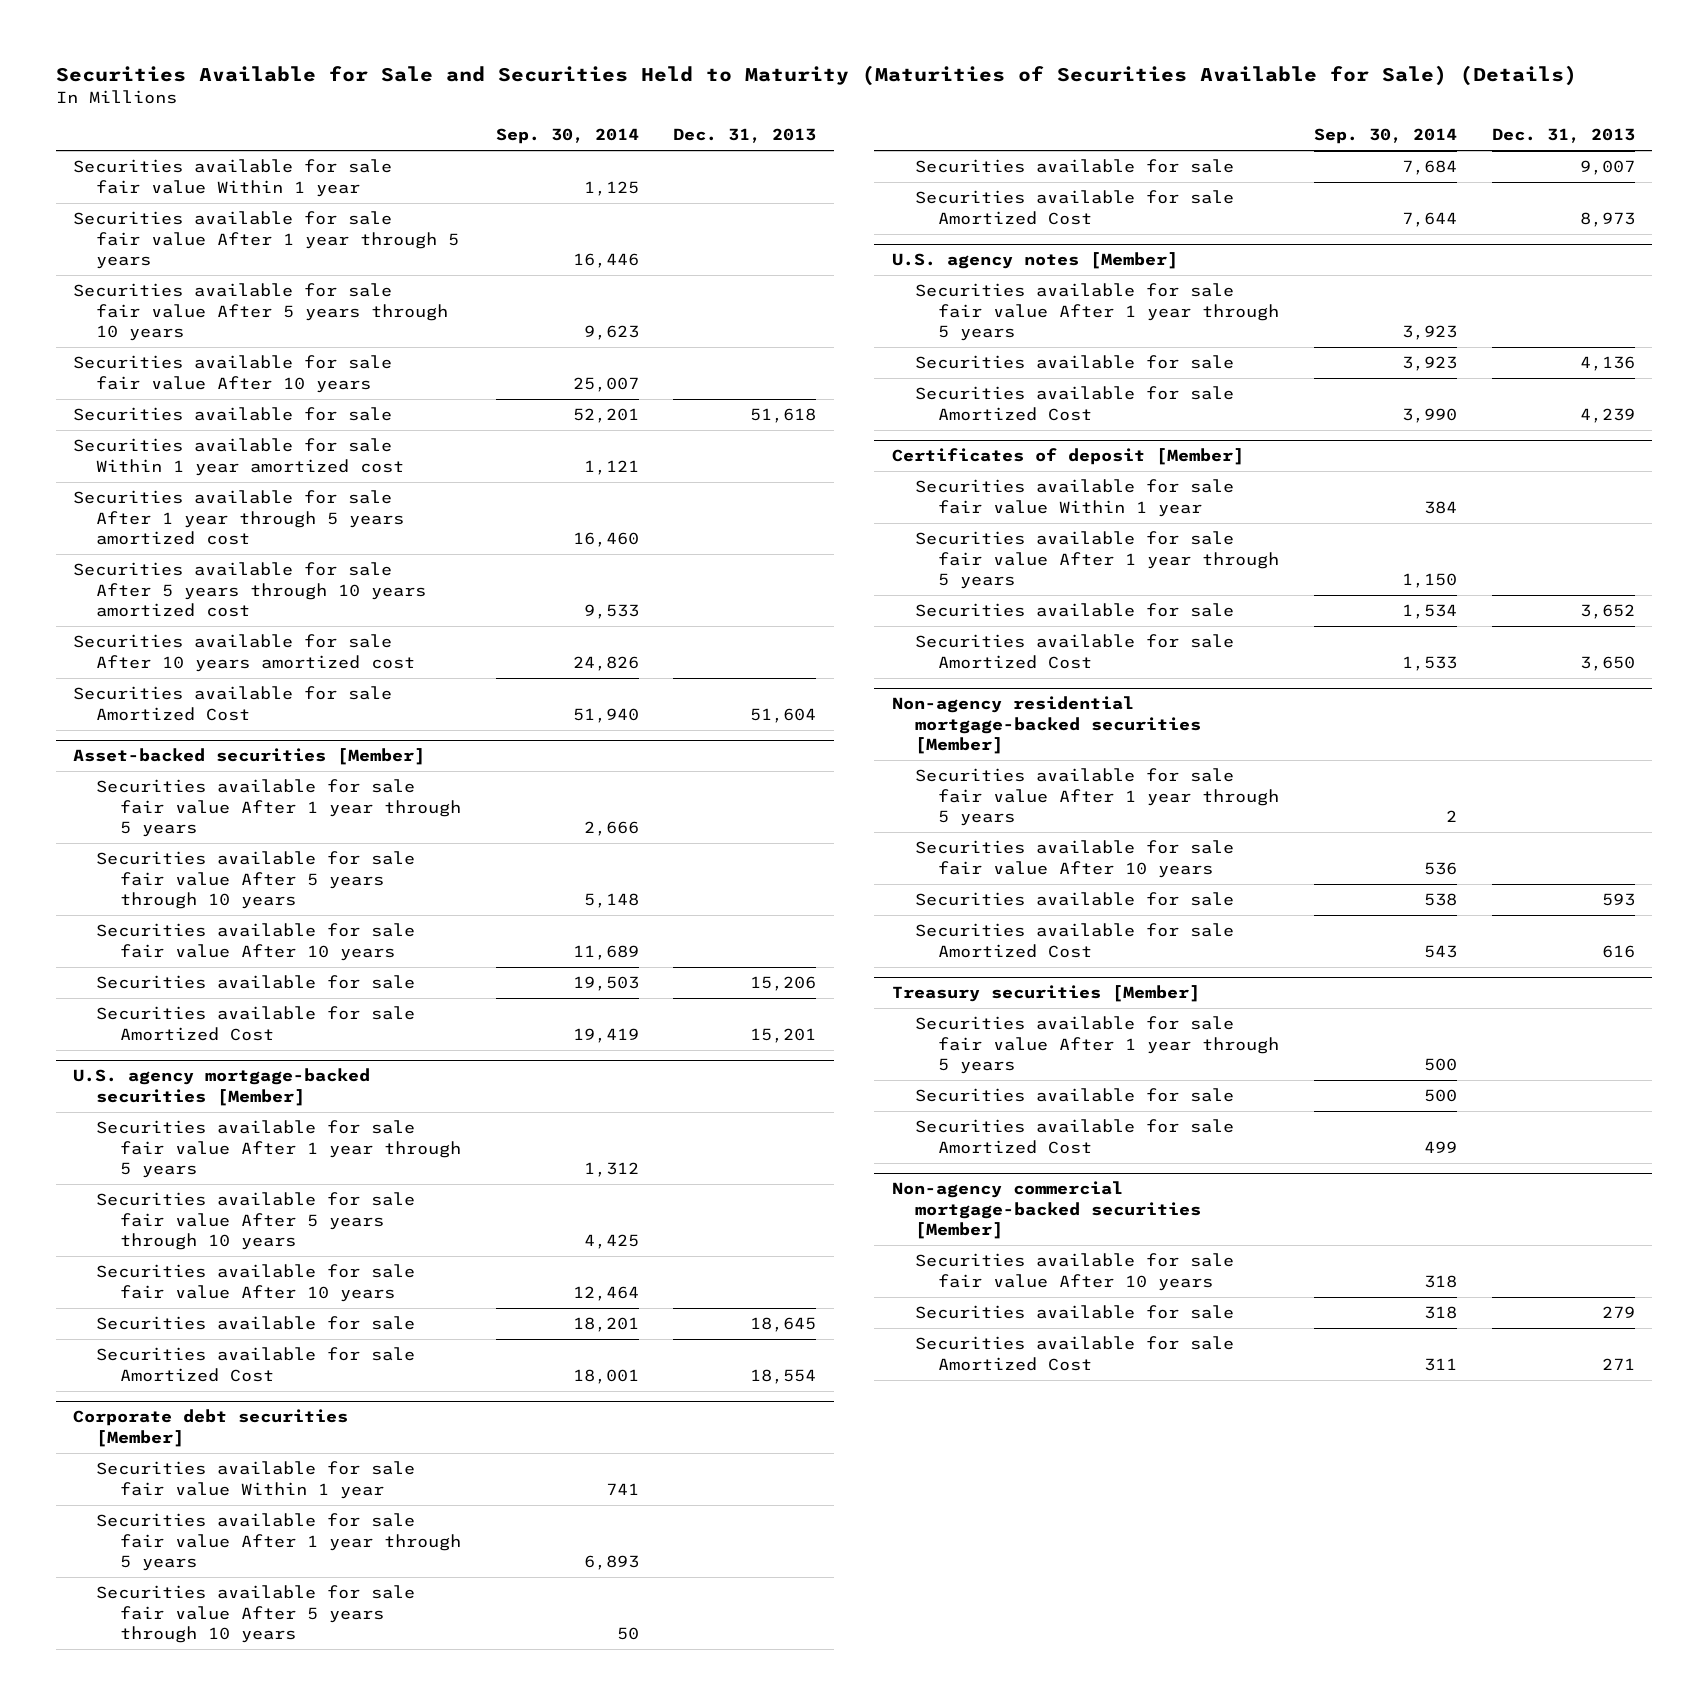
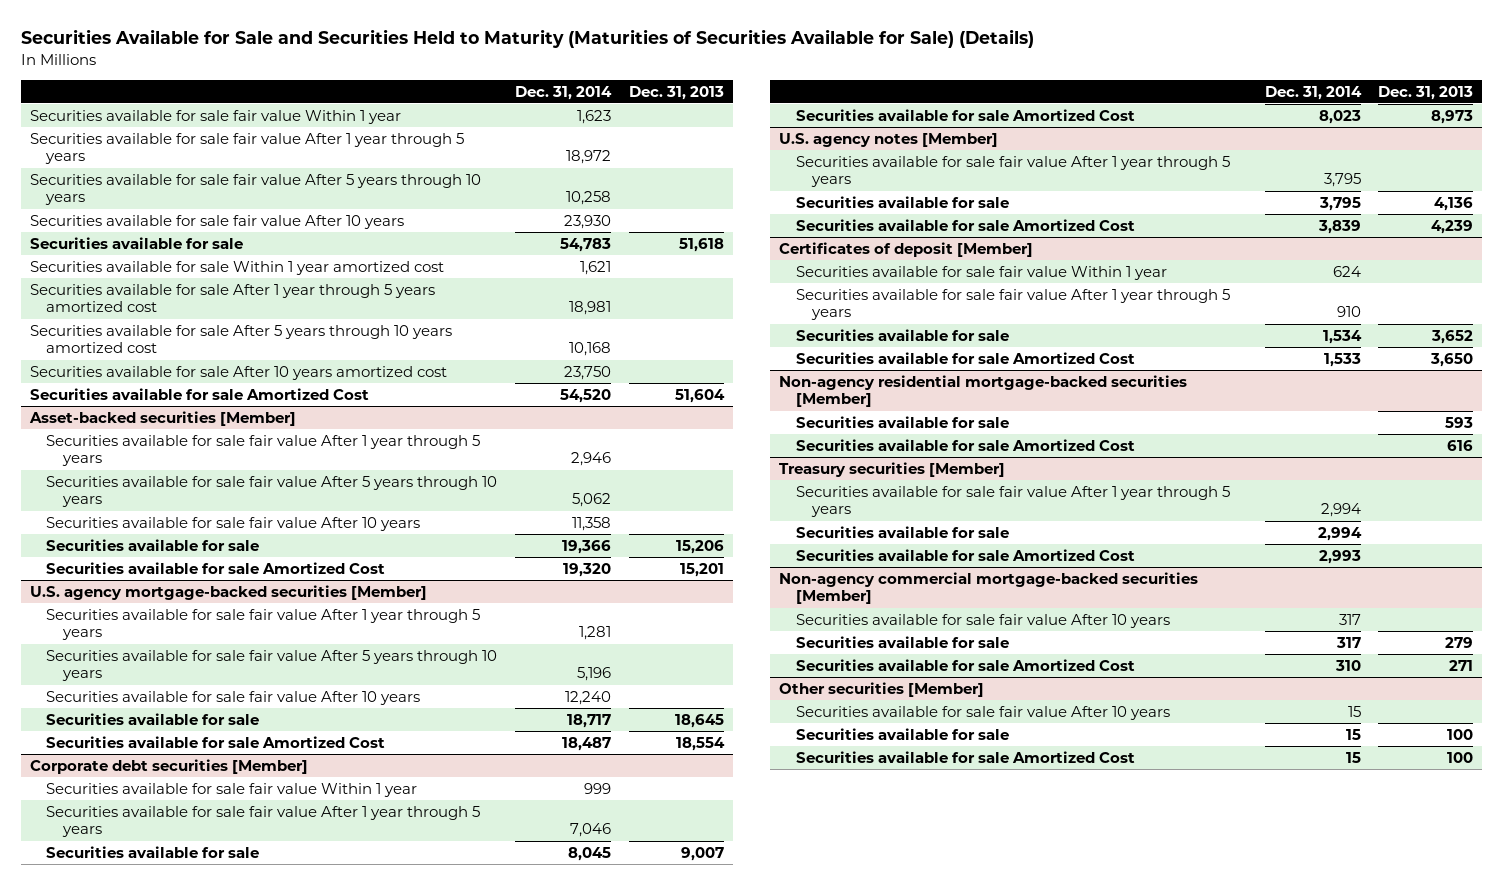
- | Sep. 30, 2014 | Dec. 31, 2013
+ | Dec. 31, 2014 | Dec. 31, 2013
@ Corporate debt securities [Member]
- Securities available for sale fair value After 5 years through 10 years | 50 |
@ Non-agency residential mortgage-backed securities [Member]
- Securities available for sale fair value After 1 year through 5 years | 2 |
- Securities available for sale fair value After 10 years | 536 |
+ Other securities [Member]
+ Securities available for sale fair value After 10 years | 15 |
+ Securities available for sale | 15 | 100
+ Securities available for sale Amortized Cost | 15 | 100

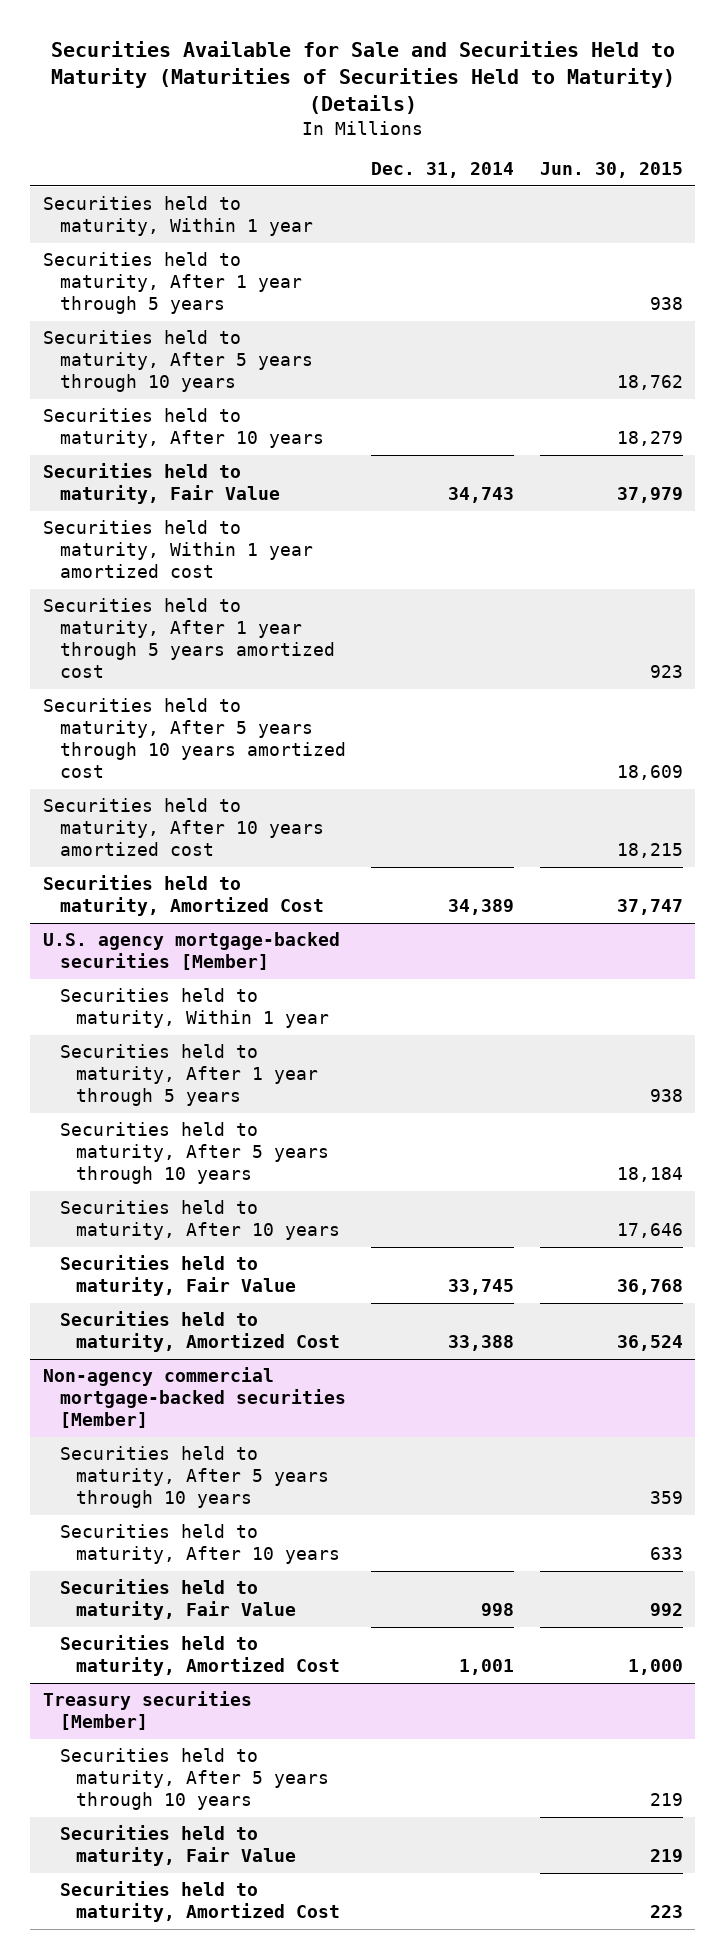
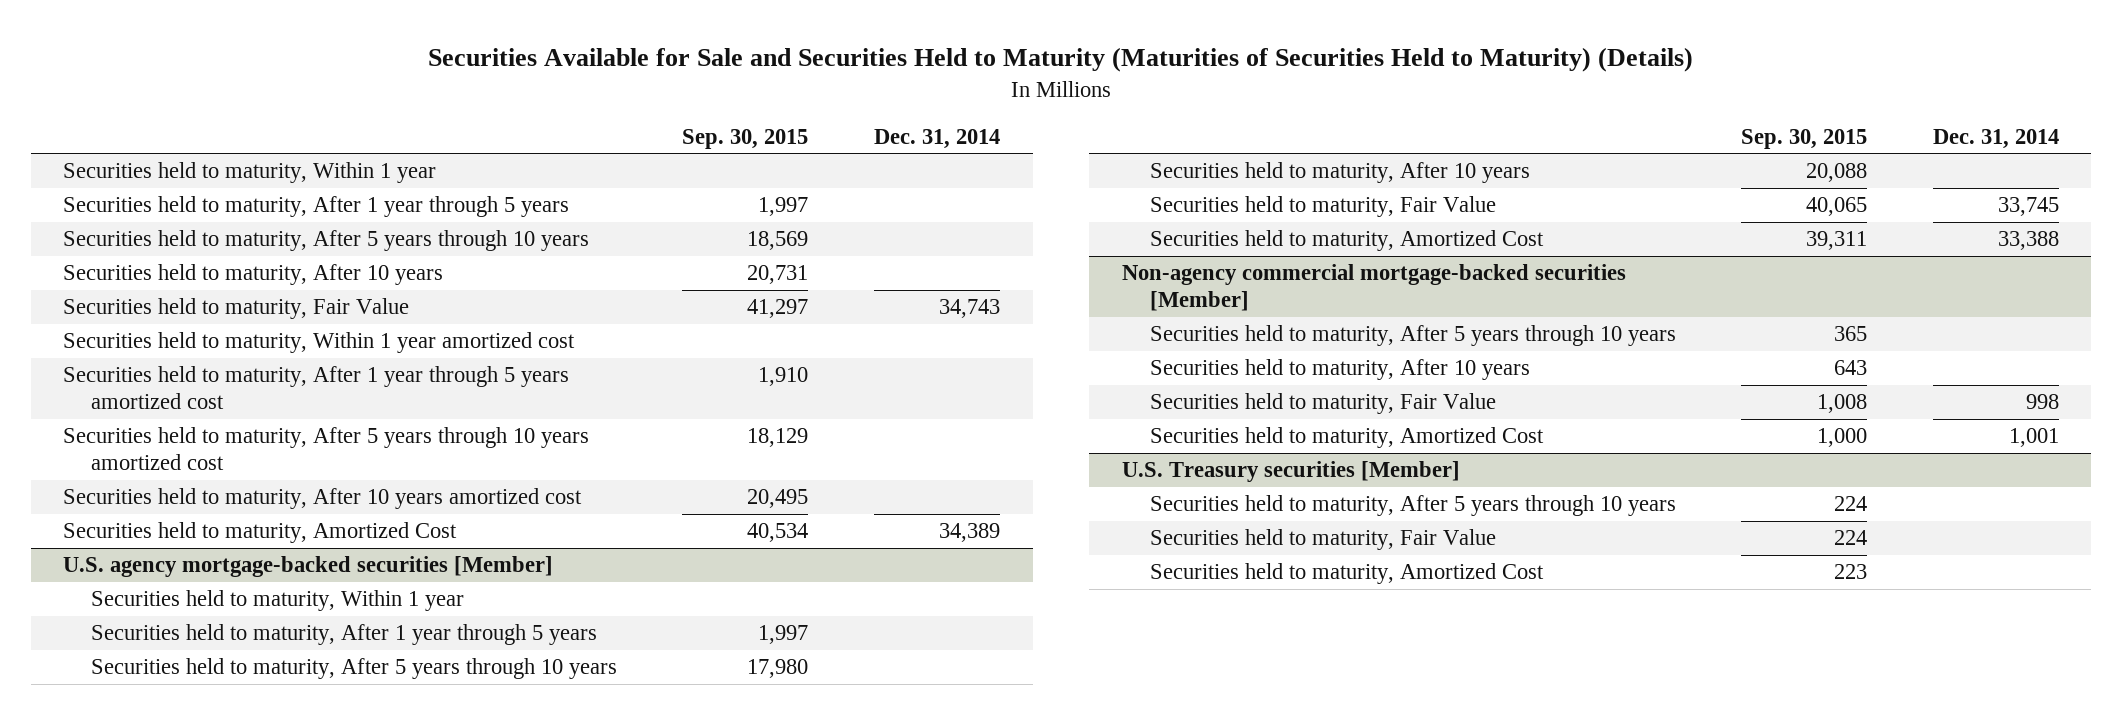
- | Dec. 31, 2014 | Jun. 30, 2015
+ | Sep. 30, 2015 | Dec. 31, 2014
- Treasury securities [Member]
+ U.S. Treasury securities [Member]

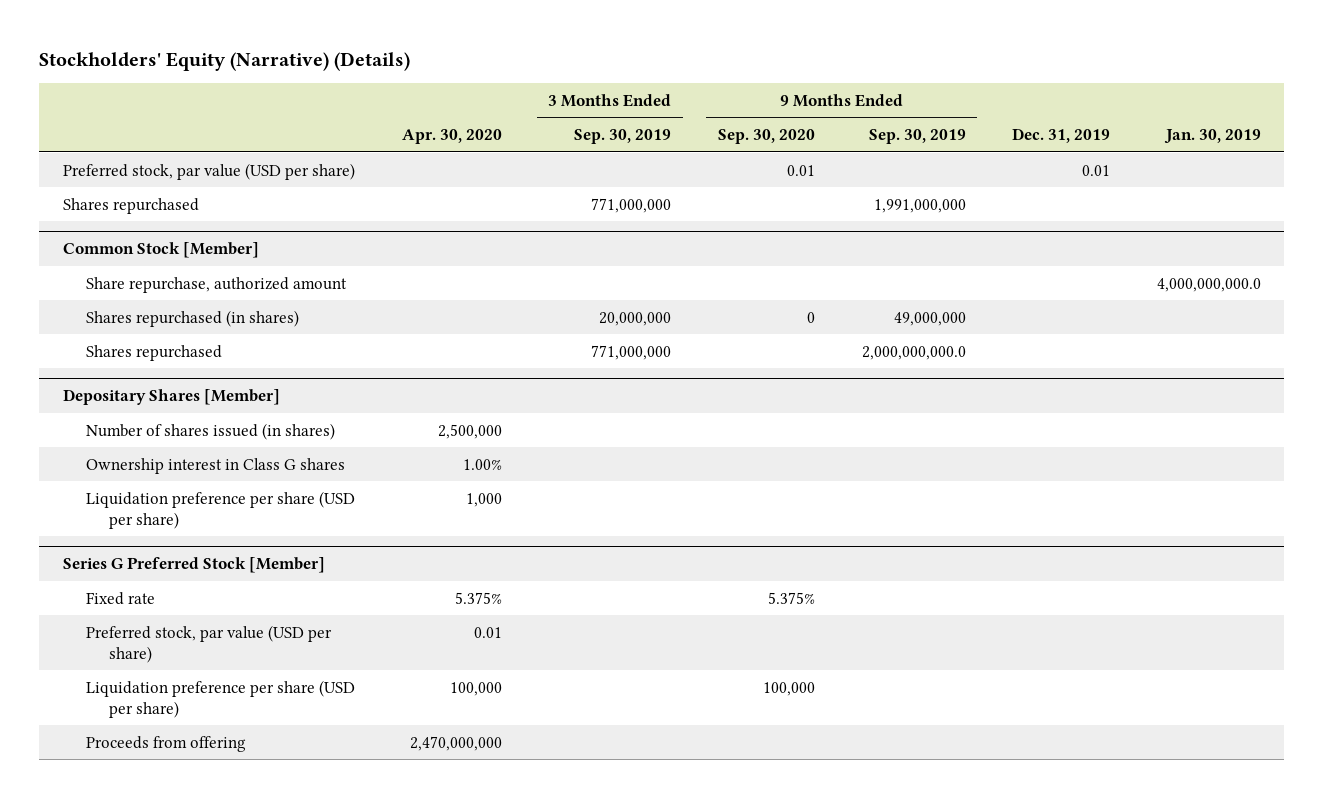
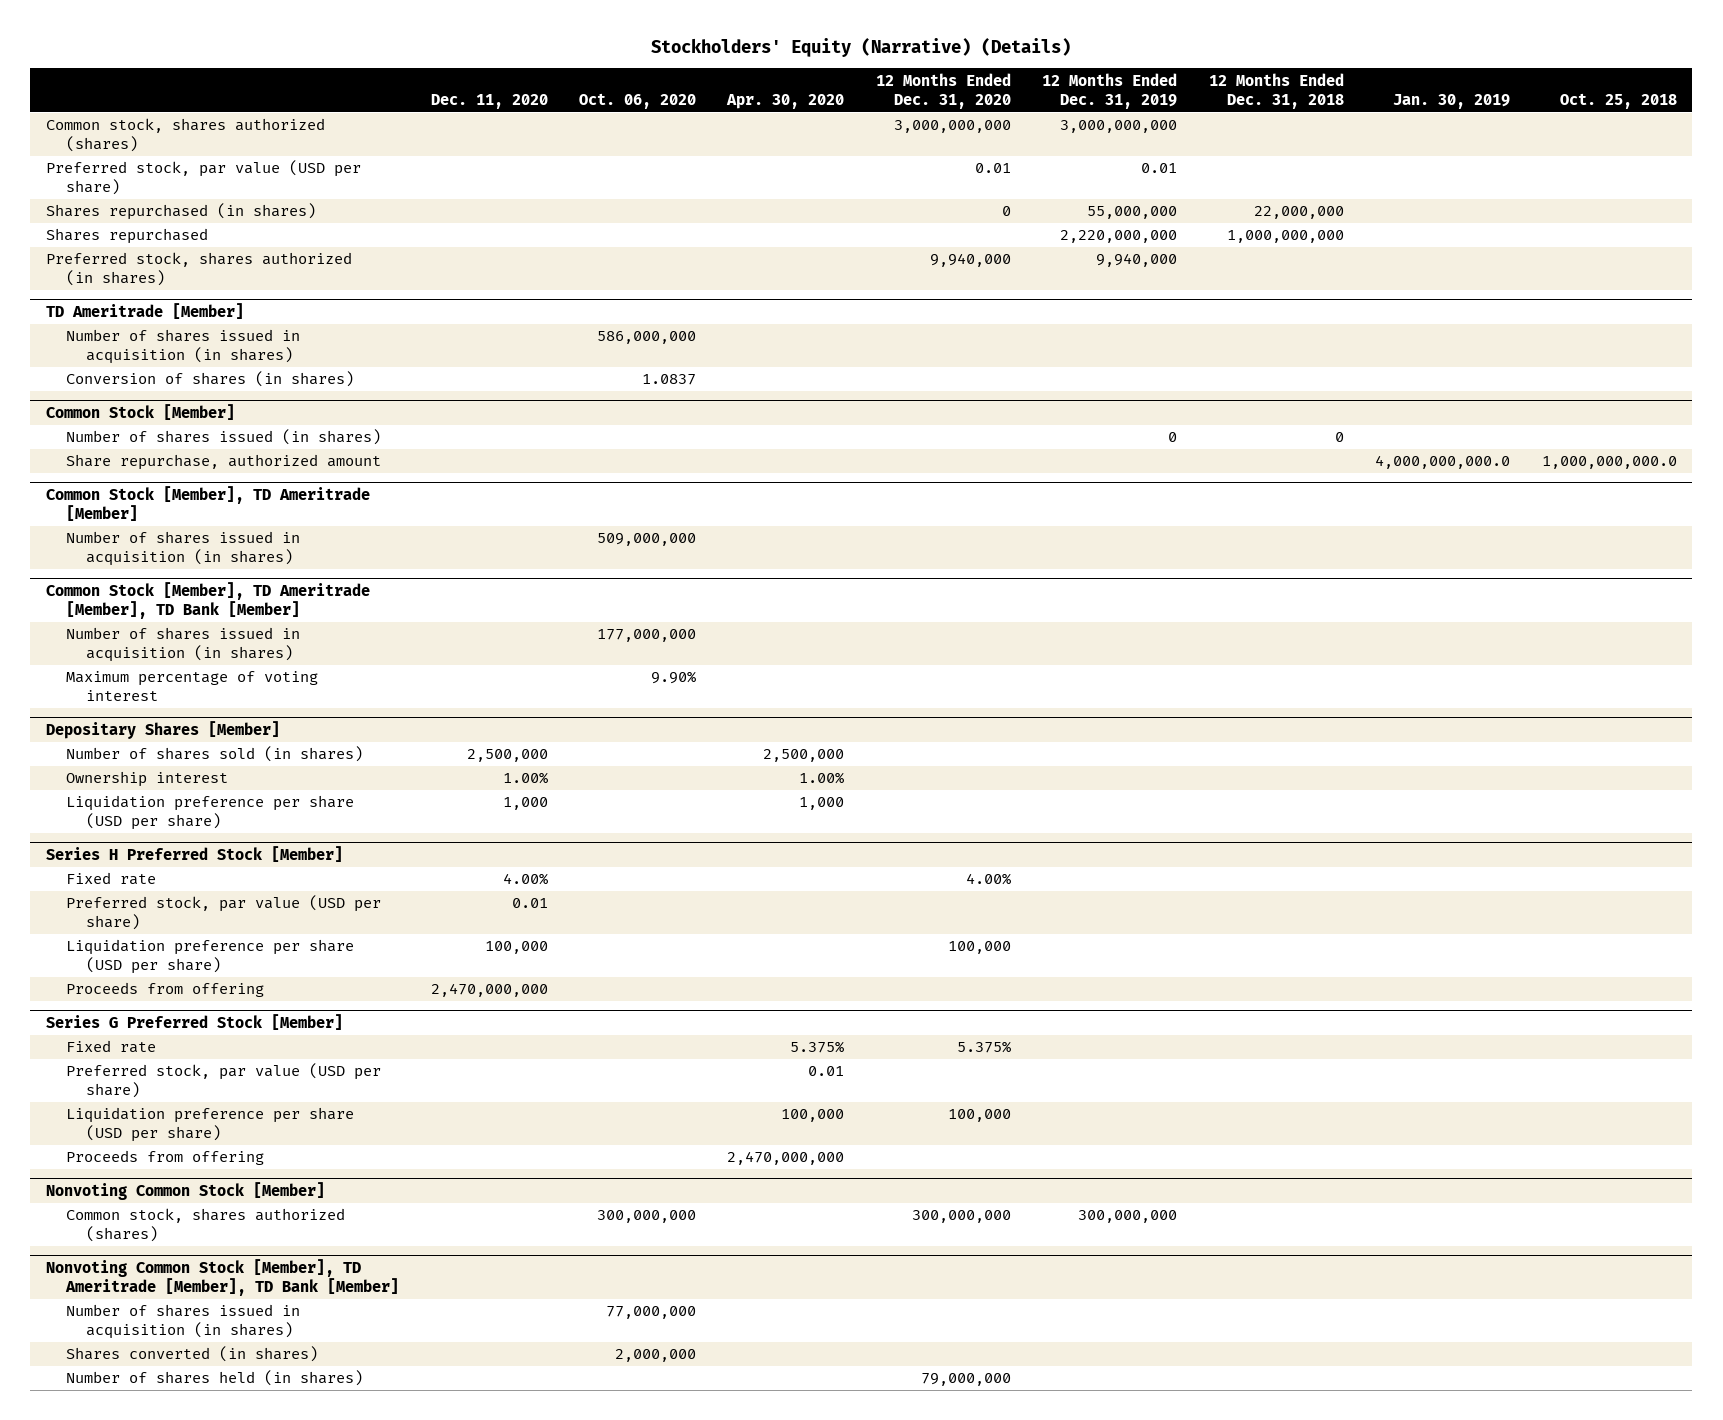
- | Apr. 30, 2020 | 3 Months Ended Sep. 30, 2019 | 9 Months Ended Sep. 30, 2020 | 9 Months Ended Sep. 30, 2019 | Dec. 31, 2019 | Jan. 30, 2019
+ | Dec. 11, 2020 | Oct. 06, 2020 | Apr. 30, 2020 | 12 Months Ended Dec. 31, 2020 | 12 Months Ended Dec. 31, 2019 | 12 Months Ended Dec. 31, 2018 | Jan. 30, 2019 | Oct. 25, 2018
+ Common stock, shares authorized (shares) | | | | 3,000,000,000 | 3,000,000,000 | | |
+ Shares repurchased (in shares) | | | | 0 | 55,000,000 | 22,000,000 | |
+ Preferred stock, shares authorized (in shares) | | | | 9,940,000 | 9,940,000 | | |
+ TD Ameritrade [Member]
+ Number of shares issued in acquisition (in shares) | | 586,000,000 | | | | | |
+ Conversion of shares (in shares) | | 1.0837 | | | | | |
@ Common Stock [Member]
+ Number of shares issued (in shares) | | | | | 0 | 0 | |
- Shares repurchased (in shares) | | 20,000,000 | 0 | 49,000,000 | |
- Shares repurchased | | 771,000,000 | | 2,000,000,000.0 | |
+ Common Stock [Member], TD Ameritrade [Member]
+ Number of shares issued in acquisition (in shares) | | 509,000,000 | | | | | |
+ Common Stock [Member], TD Ameritrade [Member], TD Bank [Member]
+ Number of shares issued in acquisition (in shares) | | 177,000,000 | | | | | |
+ Maximum percentage of voting interest | | 9.90% | | | | | |
@ Depositary Shares [Member]
- Number of shares issued (in shares) | 2,500,000 | | | | |
- Ownership interest in Class G shares | 1.00% | | | | |
+ Number of shares sold (in shares) | 2,500,000 | | 2,500,000 | | | | |
+ Ownership interest | 1.00% | | 1.00% | | | | |
+ Series H Preferred Stock [Member]
+ Fixed rate | 4.00% | | | 4.00% | | | |
+ Preferred stock, par value (USD per share) | 0.01 | | | | | | |
+ Liquidation preference per share (USD per share) | 100,000 | | | 100,000 | | | |
+ Proceeds from offering | 2,470,000,000 | | | | | | |
+ Nonvoting Common Stock [Member]
+ Common stock, shares authorized (shares) | | 300,000,000 | | 300,000,000 | 300,000,000 | | |
+ Nonvoting Common Stock [Member], TD Ameritrade [Member], TD Bank [Member]
+ Number of shares issued in acquisition (in shares) | | 77,000,000 | | | | | |
+ Shares converted (in shares) | | 2,000,000 | | | | | |
+ Number of shares held (in shares) | | | | 79,000,000 | | | |

